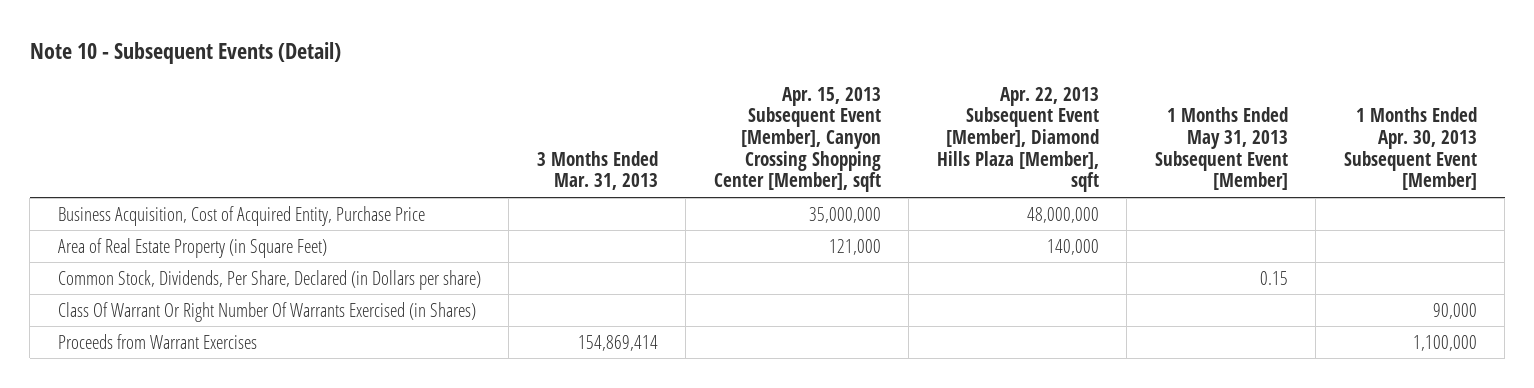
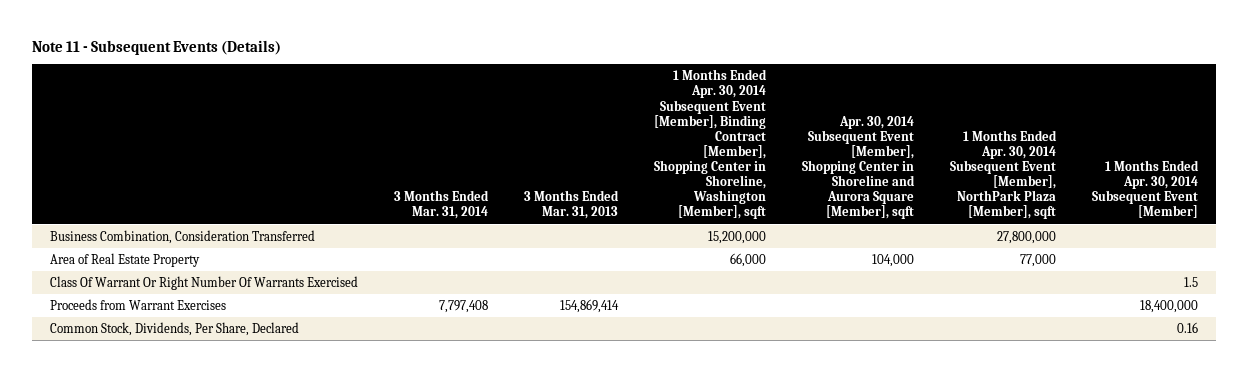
- Note 10 - Subsequent Events (Detail)
+ Note 11 - Subsequent Events (Details)
- | 3 Months Ended Mar. 31, 2013 | Apr. 15, 2013 Subsequent Event [Member], Canyon Crossing Shopping Center [Member], sqft | Apr. 22, 2013 Subsequent Event [Member], Diamond Hills Plaza [Member], sqft | 1 Months Ended May 31, 2013 Subsequent Event [Member] | 1 Months Ended Apr. 30, 2013 Subsequent Event [Member]
+ | 3 Months Ended Mar. 31, 2014 | 3 Months Ended Mar. 31, 2013 | 1 Months Ended Apr. 30, 2014 Subsequent Event [Member], Binding Contract [Member], Shopping Center in Shoreline, Washington [Member], sqft | Apr. 30, 2014 Subsequent Event [Member], Shopping Center in Shoreline and Aurora Square [Member], sqft | 1 Months Ended Apr. 30, 2014 Subsequent Event [Member], NorthPark Plaza [Member], sqft | 1 Months Ended Apr. 30, 2014 Subsequent Event [Member]
- Business Acquisition, Cost of Acquired Entity, Purchase Price | | 35,000,000 | 48,000,000 | |
- Area of Real Estate Property (in Square Feet) | | 121,000 | 140,000 | |
- Common Stock, Dividends, Per Share, Declared (in Dollars per share) | | | | 0.15 |
- Class Of Warrant Or Right Number Of Warrants Exercised (in Shares) | | | | | 90,000
+ Business Combination, Consideration Transferred | | | 15,200,000 | | 27,800,000 |
+ Area of Real Estate Property | | | 66,000 | 104,000 | 77,000 |
+ Class Of Warrant Or Right Number Of Warrants Exercised | | | | | | 1.5
+ Common Stock, Dividends, Per Share, Declared | | | | | | 0.16

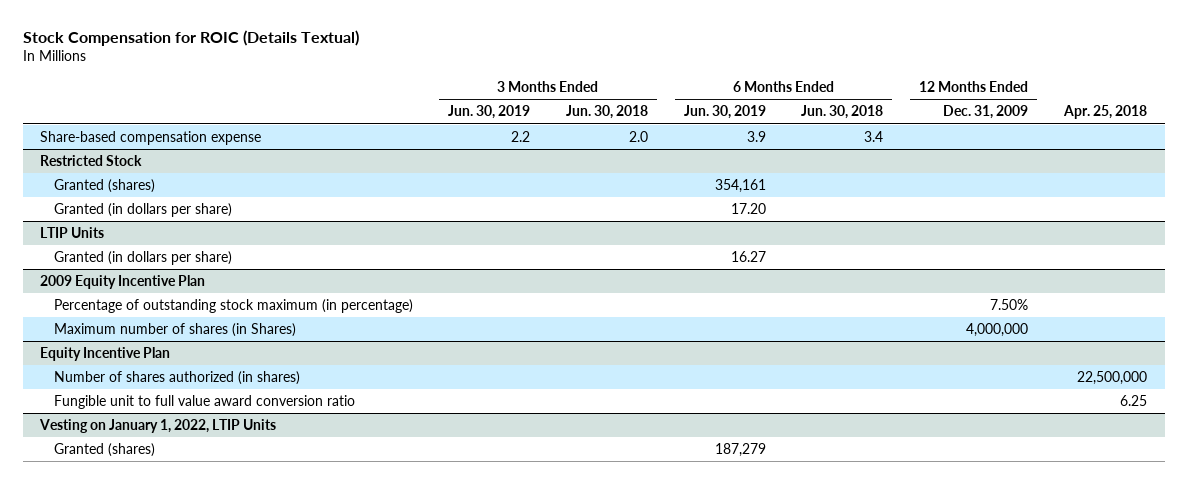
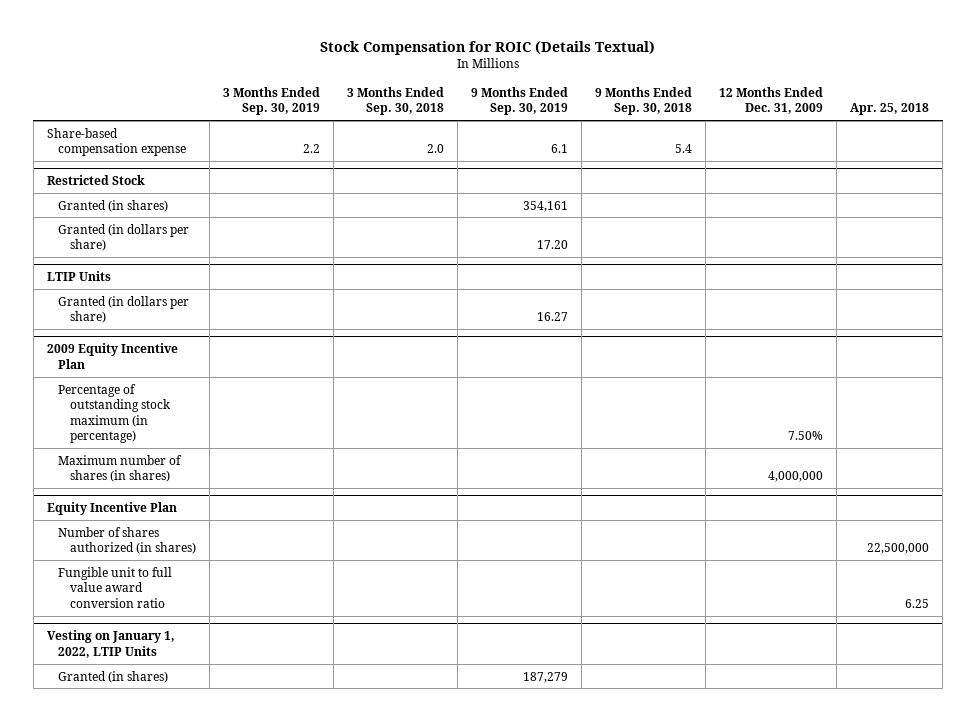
- | 3 Months Ended Jun. 30, 2019 | 3 Months Ended Jun. 30, 2018 | 6 Months Ended Jun. 30, 2019 | 6 Months Ended Jun. 30, 2018 | 12 Months Ended Dec. 31, 2009 | Apr. 25, 2018
+ | 3 Months Ended Sep. 30, 2019 | 3 Months Ended Sep. 30, 2018 | 9 Months Ended Sep. 30, 2019 | 9 Months Ended Sep. 30, 2018 | 12 Months Ended Dec. 31, 2009 | Apr. 25, 2018
@ Restricted Stock
- Granted (shares) | | | 354,161 | | |
+ Granted (in shares) | | | 354,161 | | |
@ 2009 Equity Incentive Plan
- Maximum number of shares (in Shares) | | | | | 4,000,000 |
+ Maximum number of shares (in shares) | | | | | 4,000,000 |
@ Vesting on January 1, 2022, LTIP Units
- Granted (shares) | | | 187,279 | | |
+ Granted (in shares) | | | 187,279 | | |

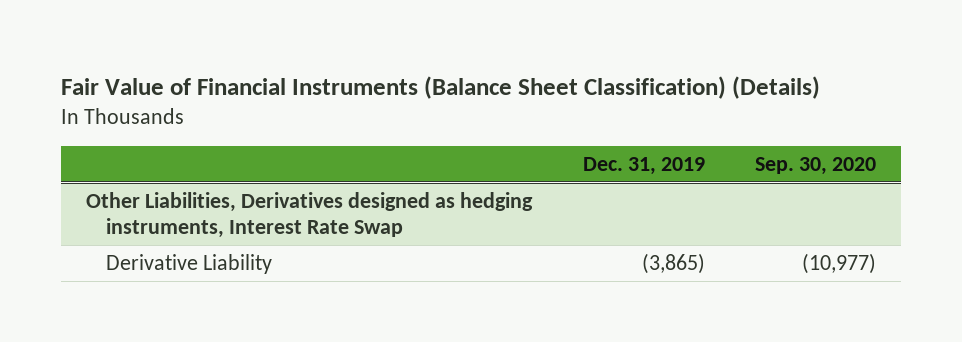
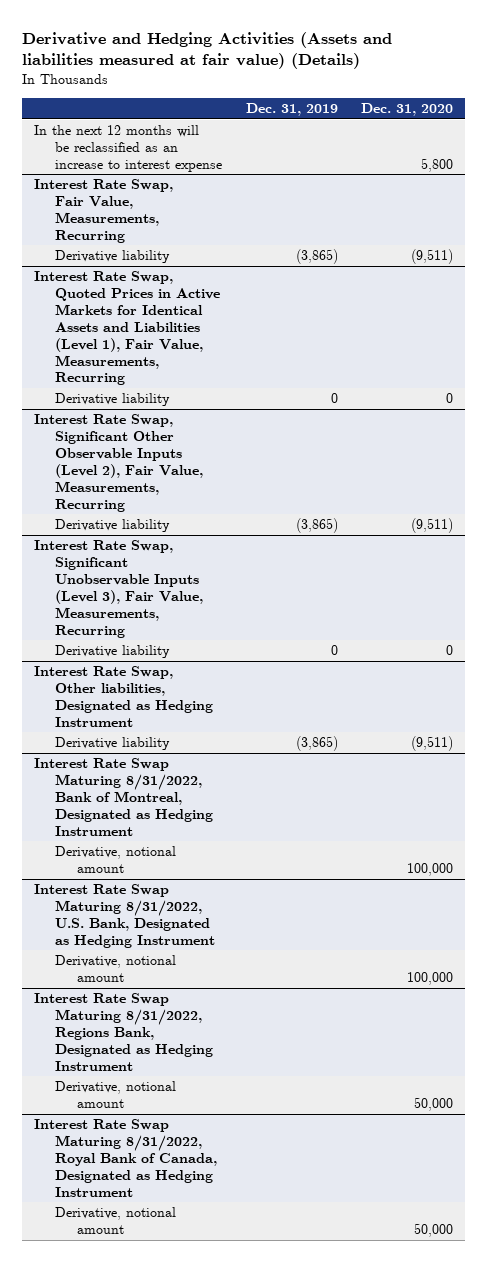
- Fair Value of Financial Instruments (Balance Sheet Classification) (Details)
+ Derivative and Hedging Activities (Assets and liabilities measured at fair value) (Details)
- | Dec. 31, 2019 | Sep. 30, 2020
+ | Dec. 31, 2019 | Dec. 31, 2020
- Other Liabilities, Derivatives designed as hedging instruments, Interest Rate Swap
- Derivative Liability | (3,865) | (10,977)
+ In the next 12 months will be reclassified as an increase to interest expense | | 5,800
+ Interest Rate Swap, Fair Value, Measurements, Recurring
+ Derivative liability | (3,865) | (9,511)
+ Interest Rate Swap, Quoted Prices in Active Markets for Identical Assets and Liabilities (Level 1), Fair Value, Measurements, Recurring
+ Derivative liability | 0 | 0
+ Interest Rate Swap, Significant Other Observable Inputs (Level 2), Fair Value, Measurements, Recurring
+ Derivative liability | (3,865) | (9,511)
+ Interest Rate Swap, Significant Unobservable Inputs (Level 3), Fair Value, Measurements, Recurring
+ Derivative liability | 0 | 0
+ Interest Rate Swap, Other liabilities, Designated as Hedging Instrument
+ Derivative liability | (3,865) | (9,511)
+ Interest Rate Swap Maturing 8/31/2022, Bank of Montreal, Designated as Hedging Instrument
+ Derivative, notional amount | | 100,000
+ Interest Rate Swap Maturing 8/31/2022, U.S. Bank, Designated as Hedging Instrument
+ Derivative, notional amount | | 100,000
+ Interest Rate Swap Maturing 8/31/2022, Regions Bank, Designated as Hedging Instrument
+ Derivative, notional amount | | 50,000
+ Interest Rate Swap Maturing 8/31/2022, Royal Bank of Canada, Designated as Hedging Instrument
+ Derivative, notional amount | | 50,000

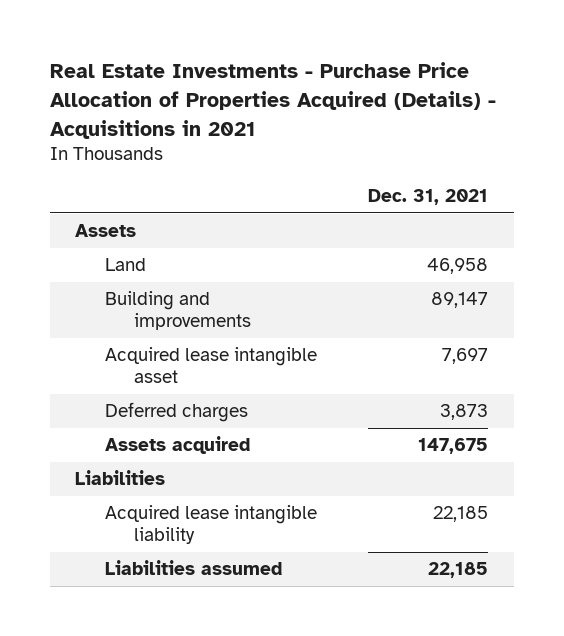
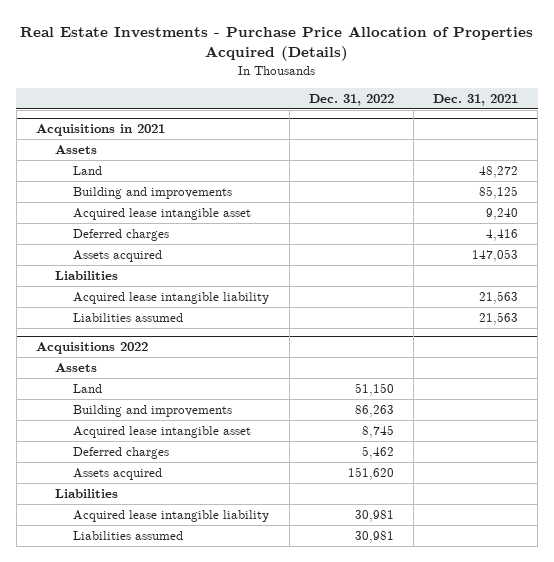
- Real Estate Investments - Purchase Price Allocation of Properties Acquired (Details) - Acquisitions in 2021
+ Real Estate Investments - Purchase Price Allocation of Properties Acquired (Details)
- | Dec. 31, 2021
+ | Dec. 31, 2022 | Dec. 31, 2021
- Assets
- Land | 46,958
- Building and improvements | 89,147
- Acquired lease intangible asset | 7,697
- Deferred charges | 3,873
- Assets acquired | 147,675
- Liabilities
- Acquired lease intangible liability | 22,185
- Liabilities assumed | 22,185
+ Acquisitions in 2021
+ Assets
+ Land | | 48,272
+ Building and improvements | | 85,125
+ Acquired lease intangible asset | | 9,240
+ Deferred charges | | 4,416
+ Assets acquired | | 147,053
+ Liabilities
+ Acquired lease intangible liability | | 21,563
+ Liabilities assumed | | 21,563
+ Acquisitions 2022
+ Assets
+ Land | 51,150 |
+ Building and improvements | 86,263 |
+ Acquired lease intangible asset | 8,745 |
+ Deferred charges | 5,462 |
+ Assets acquired | 151,620 |
+ Liabilities
+ Acquired lease intangible liability | 30,981 |
+ Liabilities assumed | 30,981 |

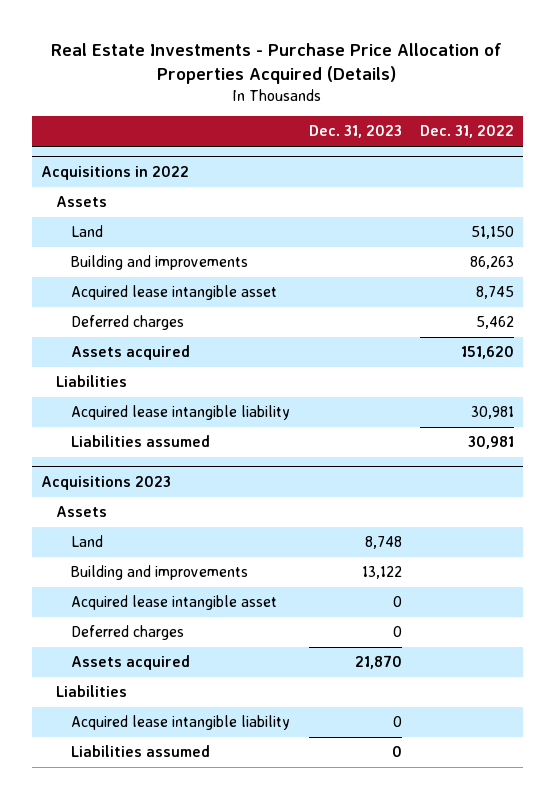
- | Dec. 31, 2022 | Dec. 31, 2021
+ | Dec. 31, 2023 | Dec. 31, 2022
- Acquisitions in 2021
- Assets
- Land | | 48,272
- Building and improvements | | 85,125
- Acquired lease intangible asset | | 9,240
- Deferred charges | | 4,416
- Assets acquired | | 147,053
- Liabilities
- Acquired lease intangible liability | | 21,563
- Liabilities assumed | | 21,563
- Acquisitions 2022
+ Acquisitions in 2022
+ Acquisitions 2023
+ Assets
+ Land | 8,748 |
+ Building and improvements | 13,122 |
+ Acquired lease intangible asset | 0 |
+ Deferred charges | 0 |
+ Assets acquired | 21,870 |
+ Liabilities
+ Acquired lease intangible liability | 0 |
+ Liabilities assumed | 0 |

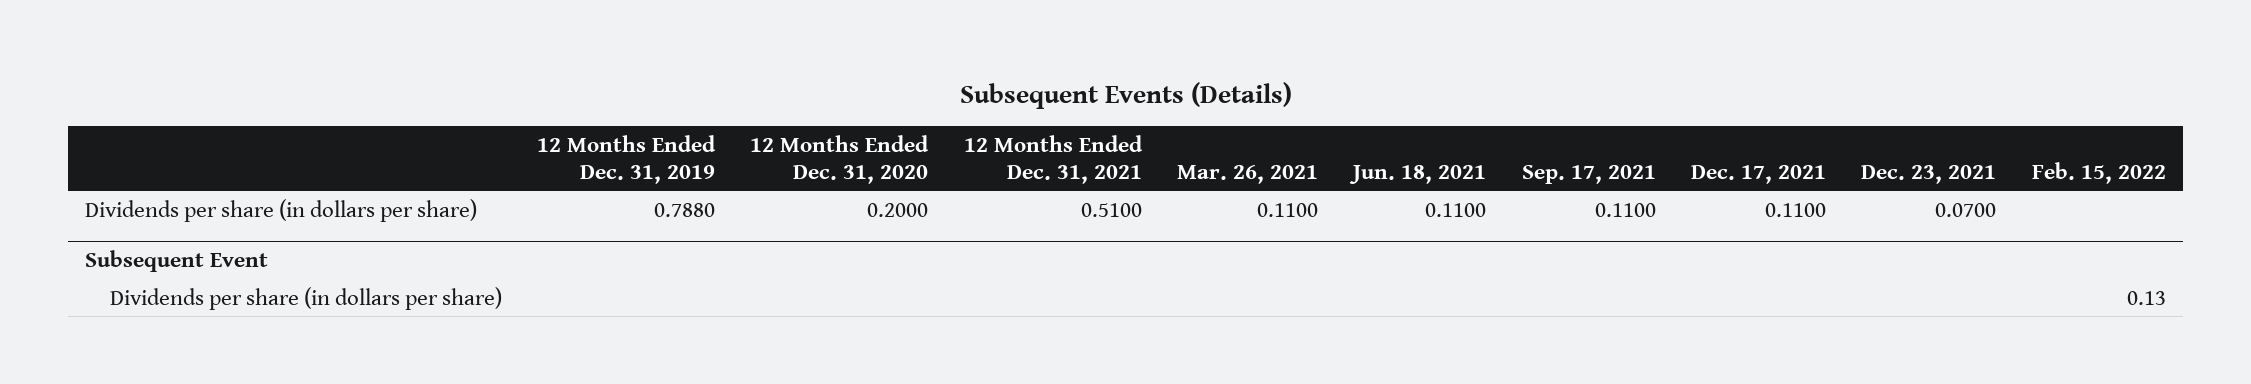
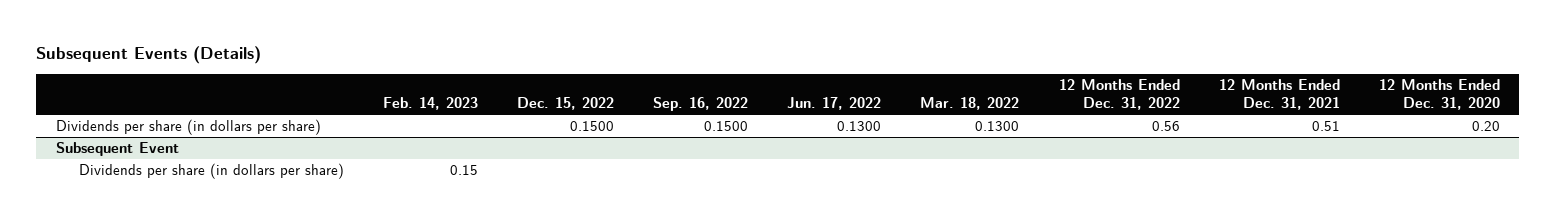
- | 12 Months Ended Dec. 31, 2019 | 12 Months Ended Dec. 31, 2020 | 12 Months Ended Dec. 31, 2021 | Mar. 26, 2021 | Jun. 18, 2021 | Sep. 17, 2021 | Dec. 17, 2021 | Dec. 23, 2021 | Feb. 15, 2022
+ | Feb. 14, 2023 | Dec. 15, 2022 | Sep. 16, 2022 | Jun. 17, 2022 | Mar. 18, 2022 | 12 Months Ended Dec. 31, 2022 | 12 Months Ended Dec. 31, 2021 | 12 Months Ended Dec. 31, 2020
- Dividends per share (in dollars per share) | 0.7880 | 0.2000 | 0.5100 | 0.1100 | 0.1100 | 0.1100 | 0.1100 | 0.0700 |
+ Dividends per share (in dollars per share) | | 0.1500 | 0.1500 | 0.1300 | 0.1300 | 0.56 | 0.51 | 0.20

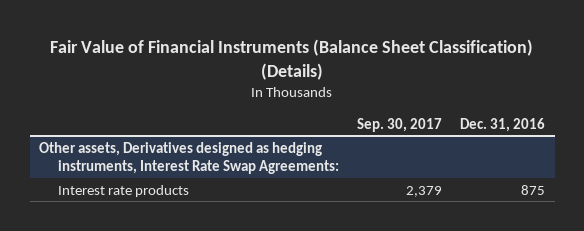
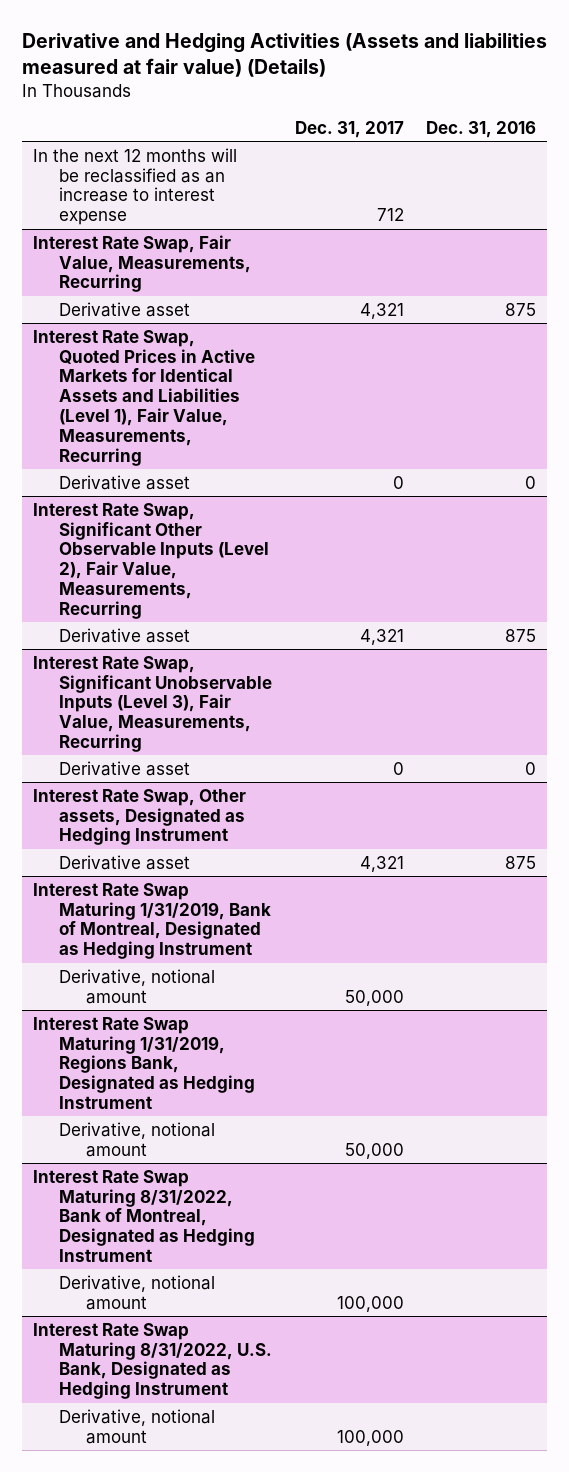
- Fair Value of Financial Instruments (Balance Sheet Classification) (Details)
+ Derivative and Hedging Activities (Assets and liabilities measured at fair value) (Details)
- | Sep. 30, 2017 | Dec. 31, 2016
+ | Dec. 31, 2017 | Dec. 31, 2016
- Other assets, Derivatives designed as hedging instruments, Interest Rate Swap Agreements:
- Interest rate products | 2,379 | 875
+ In the next 12 months will be reclassified as an increase to interest expense | 712 |
+ Interest Rate Swap, Fair Value, Measurements, Recurring
+ Derivative asset | 4,321 | 875
+ Interest Rate Swap, Quoted Prices in Active Markets for Identical Assets and Liabilities (Level 1), Fair Value, Measurements, Recurring
+ Derivative asset | 0 | 0
+ Interest Rate Swap, Significant Other Observable Inputs (Level 2), Fair Value, Measurements, Recurring
+ Derivative asset | 4,321 | 875
+ Interest Rate Swap, Significant Unobservable Inputs (Level 3), Fair Value, Measurements, Recurring
+ Derivative asset | 0 | 0
+ Interest Rate Swap, Other assets, Designated as Hedging Instrument
+ Derivative asset | 4,321 | 875
+ Interest Rate Swap Maturing 1/31/2019, Bank of Montreal, Designated as Hedging Instrument
+ Derivative, notional amount | 50,000 |
+ Interest Rate Swap Maturing 1/31/2019, Regions Bank, Designated as Hedging Instrument
+ Derivative, notional amount | 50,000 |
+ Interest Rate Swap Maturing 8/31/2022, Bank of Montreal, Designated as Hedging Instrument
+ Derivative, notional amount | 100,000 |
+ Interest Rate Swap Maturing 8/31/2022, U.S. Bank, Designated as Hedging Instrument
+ Derivative, notional amount | 100,000 |

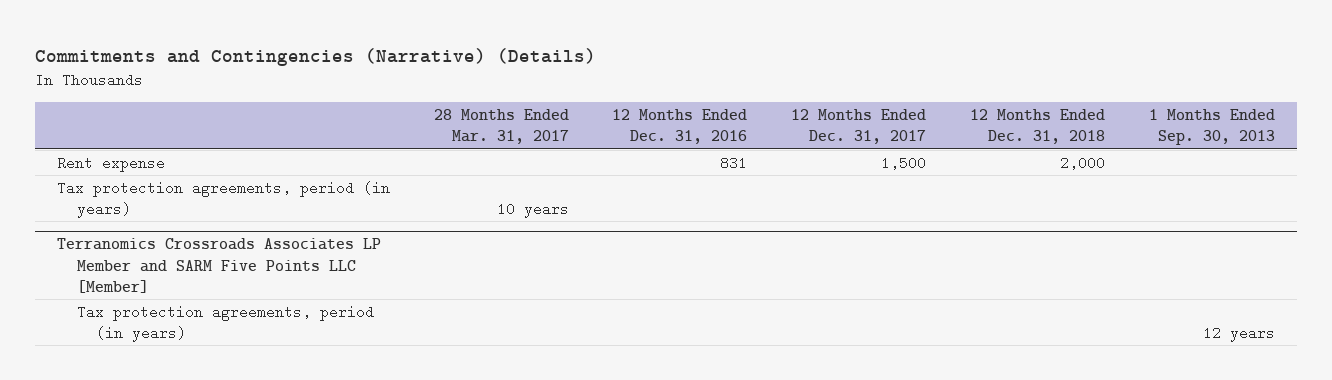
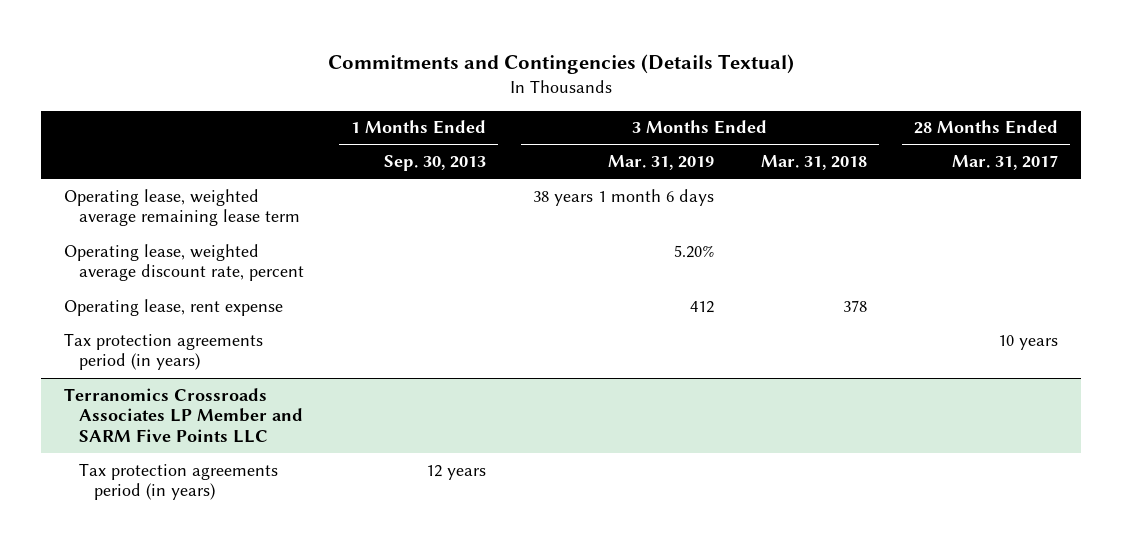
- Commitments and Contingencies (Narrative) (Details)
+ Commitments and Contingencies (Details Textual)
- | 28 Months Ended Mar. 31, 2017 | 12 Months Ended Dec. 31, 2016 | 12 Months Ended Dec. 31, 2017 | 12 Months Ended Dec. 31, 2018 | 1 Months Ended Sep. 30, 2013
+ | 1 Months Ended Sep. 30, 2013 | 3 Months Ended Mar. 31, 2019 | 3 Months Ended Mar. 31, 2018 | 28 Months Ended Mar. 31, 2017
- Rent expense | | 831 | 1,500 | 2,000 |
- Tax protection agreements, period (in years) | 10 years | | | |
- Terranomics Crossroads Associates LP Member and SARM Five Points LLC [Member]
- Tax protection agreements, period (in years) | | | | | 12 years
+ Operating lease, weighted average remaining lease term | | 38 years 1 month 6 days | |
+ Operating lease, weighted average discount rate, percent | | 5.20% | |
+ Operating lease, rent expense | | 412 | 378 |
+ Tax protection agreements period (in years) | | | | 10 years
+ Terranomics Crossroads Associates LP Member and SARM Five Points LLC
+ Tax protection agreements period (in years) | 12 years | | |

